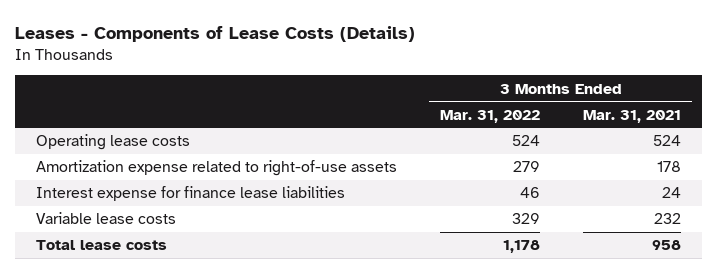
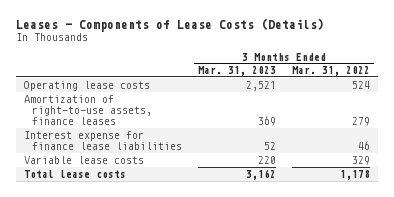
- | 3 Months Ended Mar. 31, 2022 | 3 Months Ended Mar. 31, 2021
+ | 3 Months Ended Mar. 31, 2023 | 3 Months Ended Mar. 31, 2022
- Amortization expense related to right-of-use assets | 279 | 178
+ Amortization of right-to-use assets, finance leases | 369 | 279

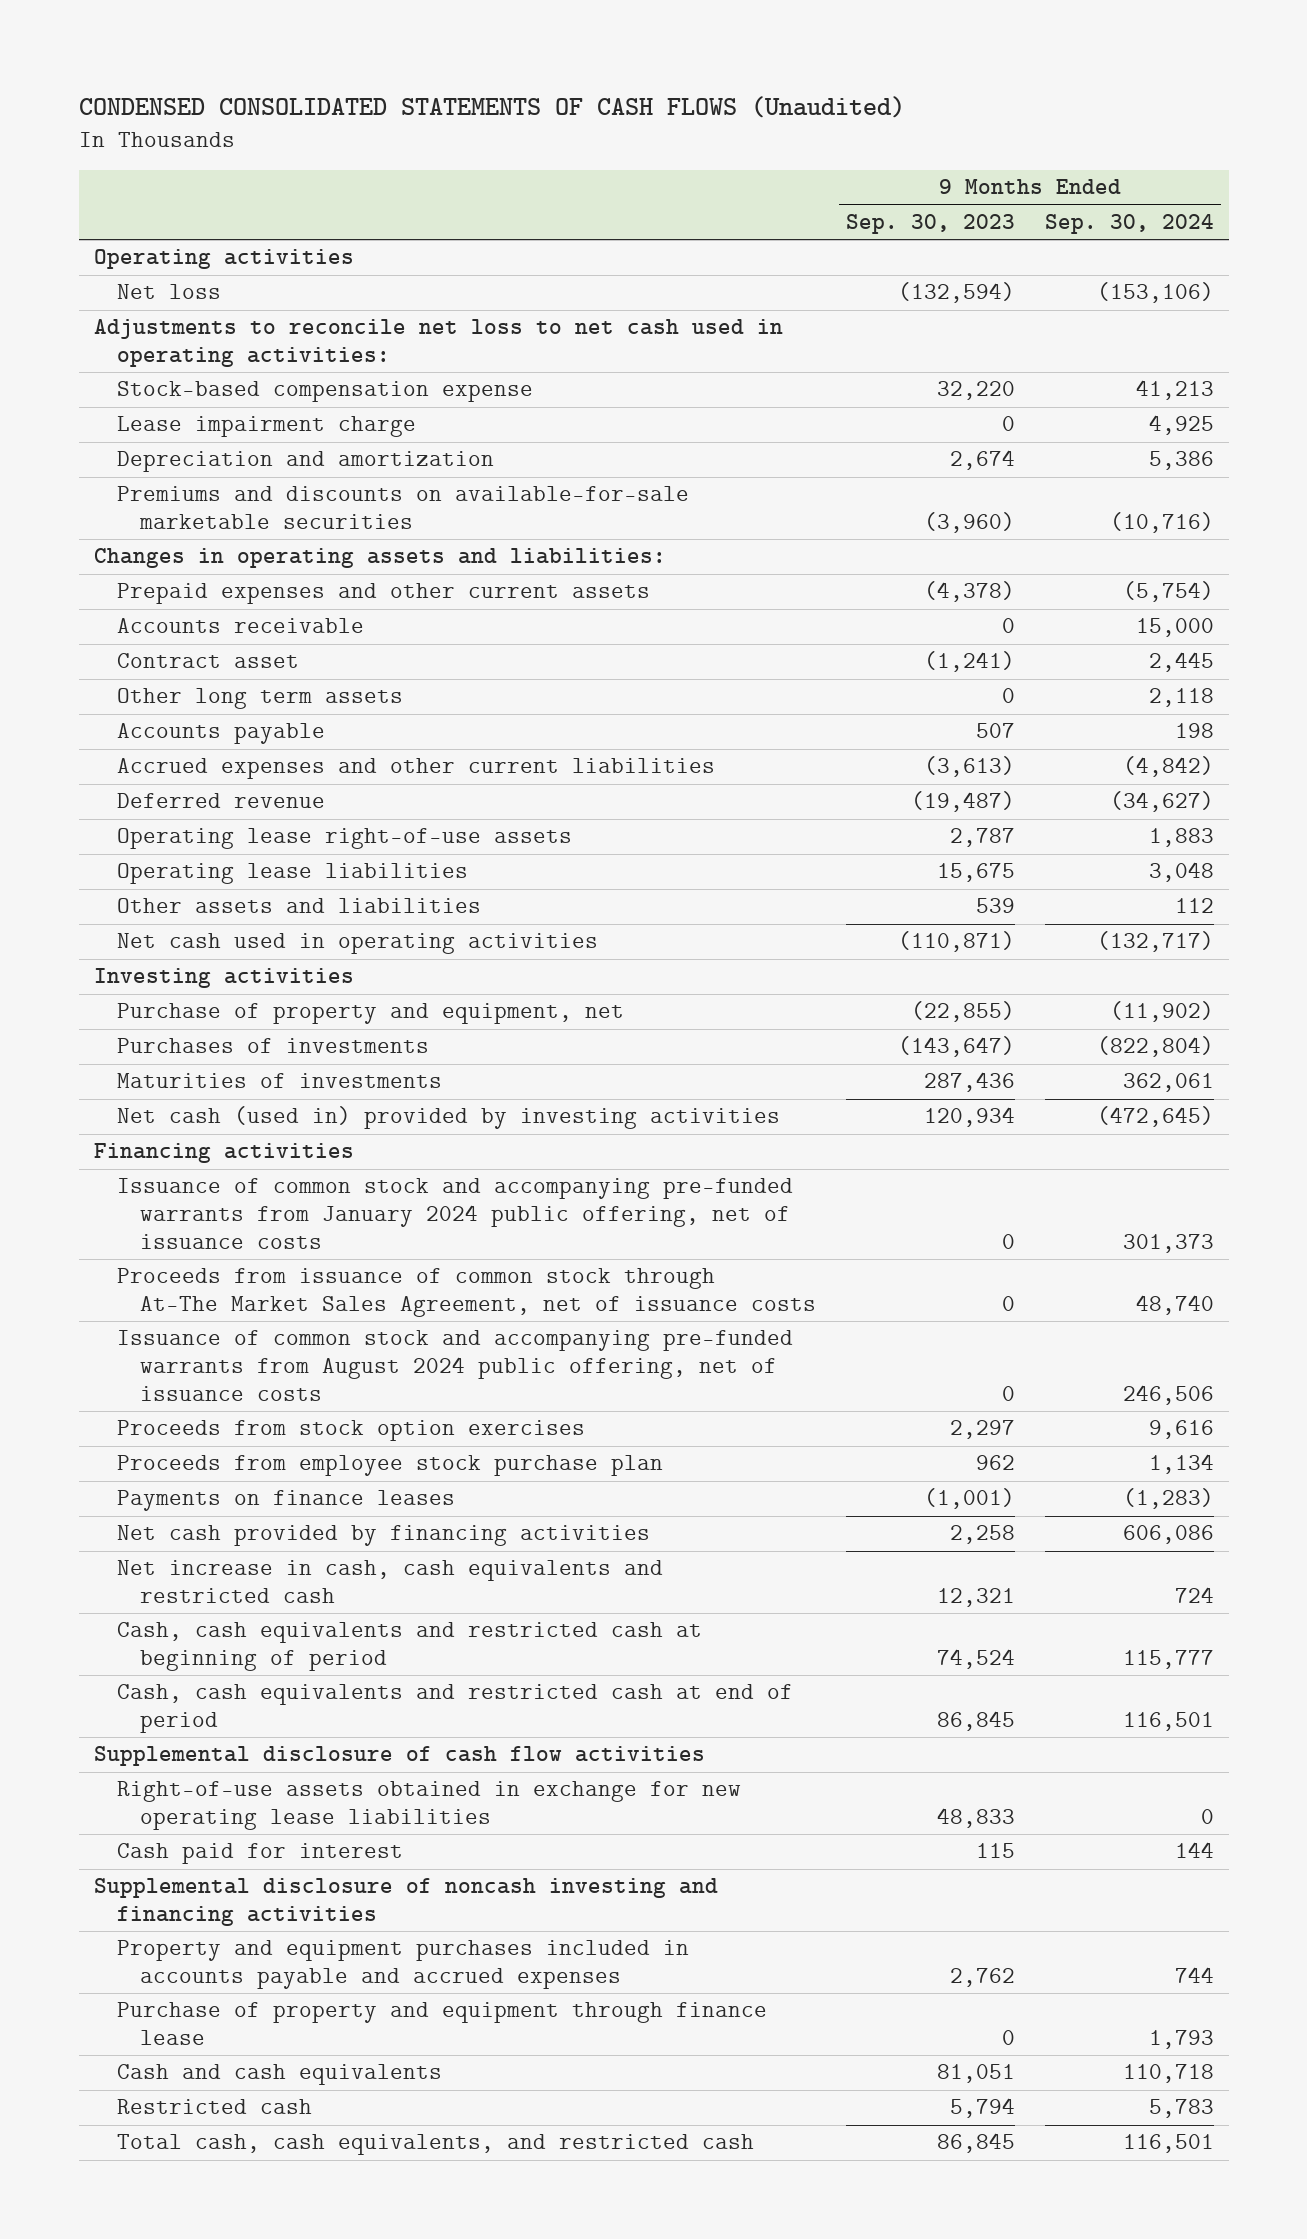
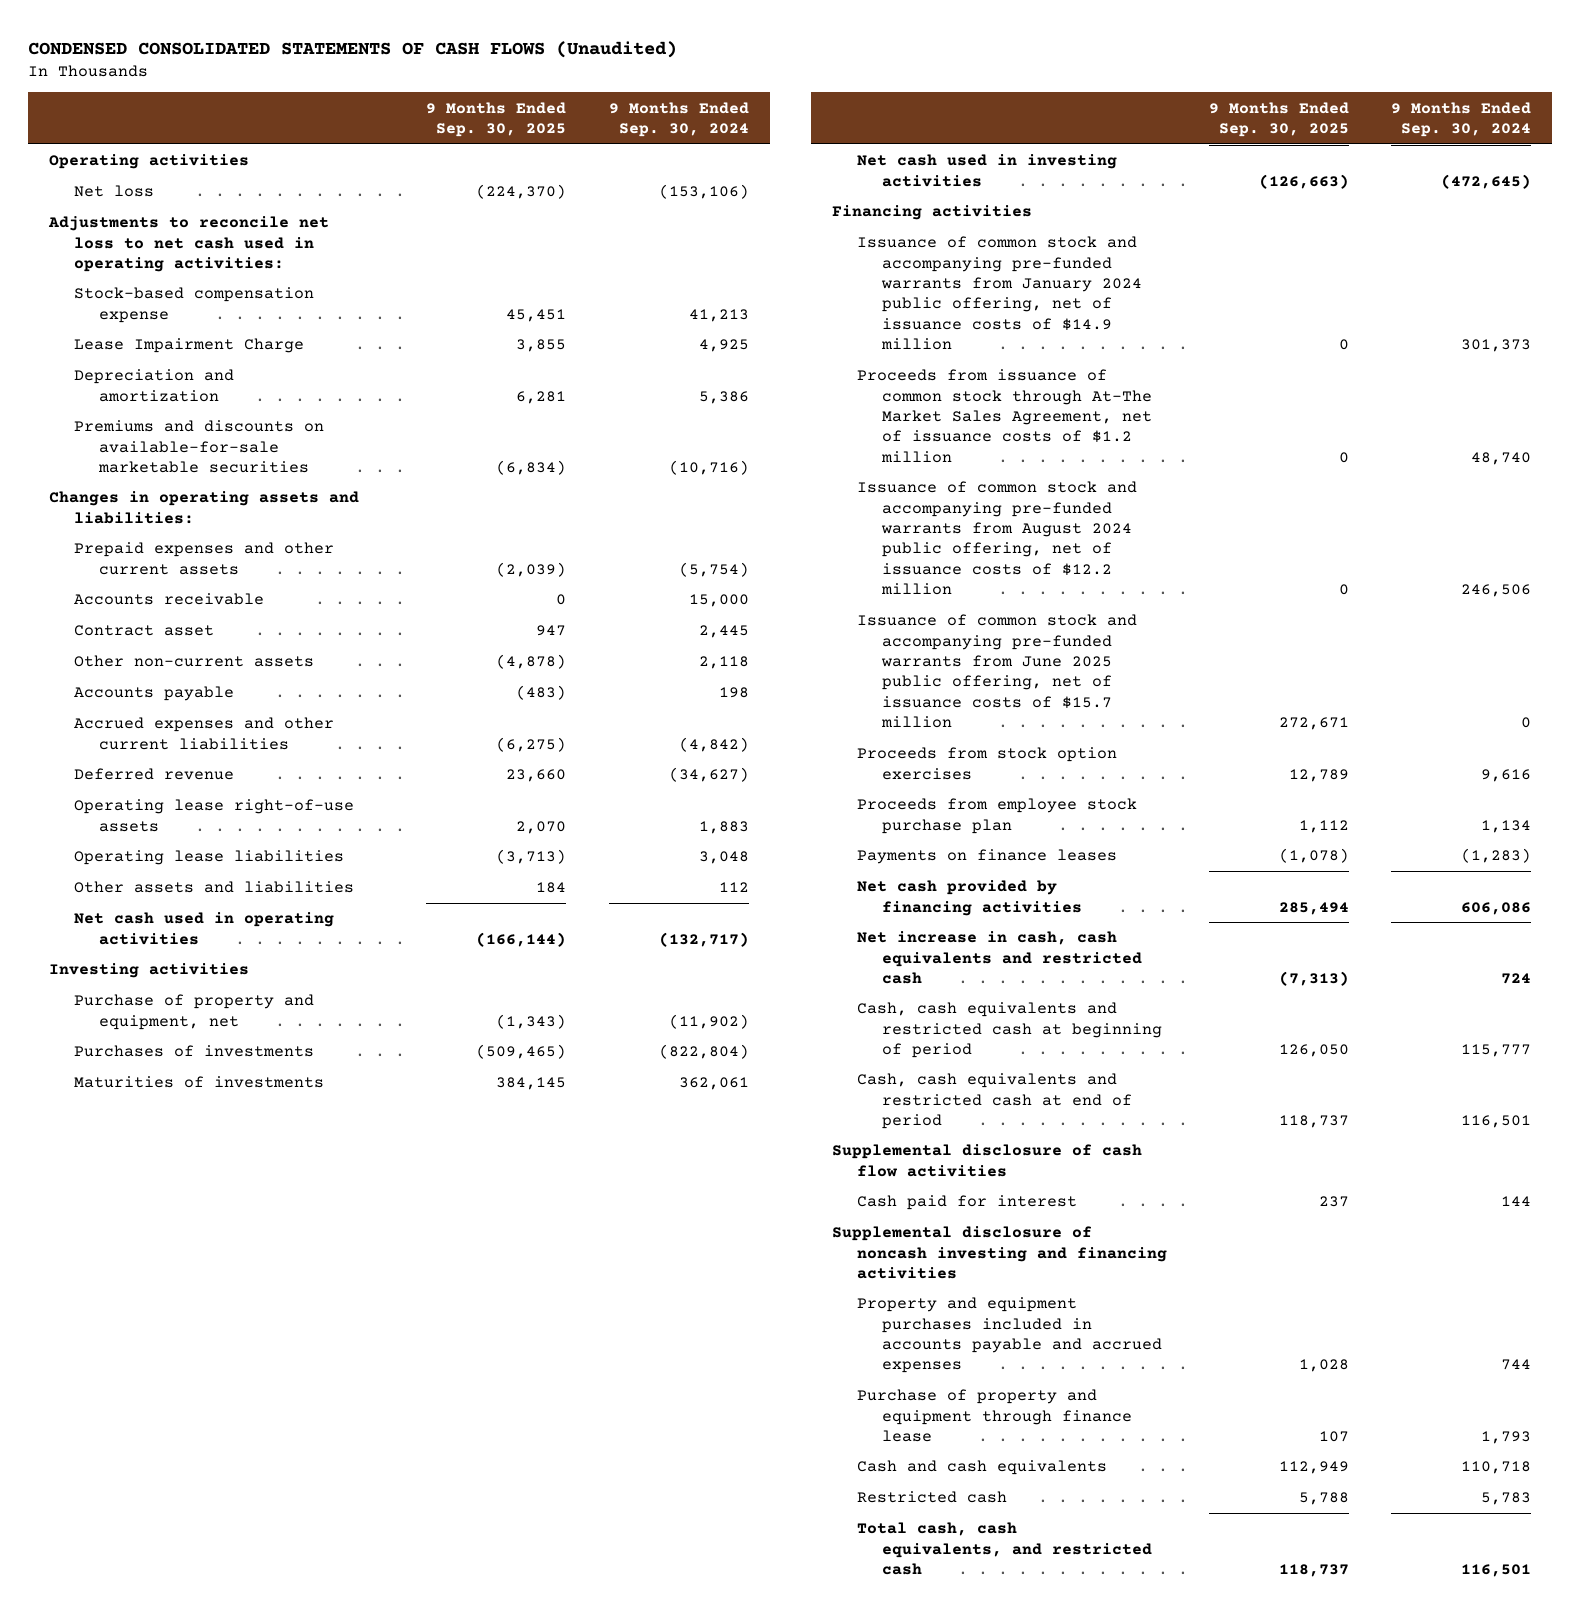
- | 9 Months Ended Sep. 30, 2023 | 9 Months Ended Sep. 30, 2024
+ | 9 Months Ended Sep. 30, 2025 | 9 Months Ended Sep. 30, 2024
- Lease impairment charge | 0 | 4,925
+ Lease Impairment Charge | 3,855 | 4,925
- Other long term assets | 0 | 2,118
+ Other non-current assets | (4,878) | 2,118
- Net cash (used in) provided by investing activities | 120,934 | (472,645)
+ Net cash used in investing activities | (126,663) | (472,645)
- Issuance of common stock and accompanying pre-funded warrants from January 2024 public offering, net of issuance costs | 0 | 301,373
- Proceeds from issuance of common stock through At-The Market Sales Agreement, net of issuance costs | 0 | 48,740
- Issuance of common stock and accompanying pre-funded warrants from August 2024 public offering, net of issuance costs | 0 | 246,506
+ Issuance of common stock and accompanying pre-funded warrants from January 2024 public offering, net of issuance costs of $14.9 million | 0 | 301,373
+ Proceeds from issuance of common stock through At-The Market Sales Agreement, net of issuance costs of $1.2 million | 0 | 48,740
+ Issuance of common stock and accompanying pre-funded warrants from August 2024 public offering, net of issuance costs of $12.2 million | 0 | 246,506
+ Issuance of common stock and accompanying pre-funded warrants from June 2025 public offering, net of issuance costs of $15.7 million | 272,671 | 0
- Right-of-use assets obtained in exchange for new operating lease liabilities | 48,833 | 0

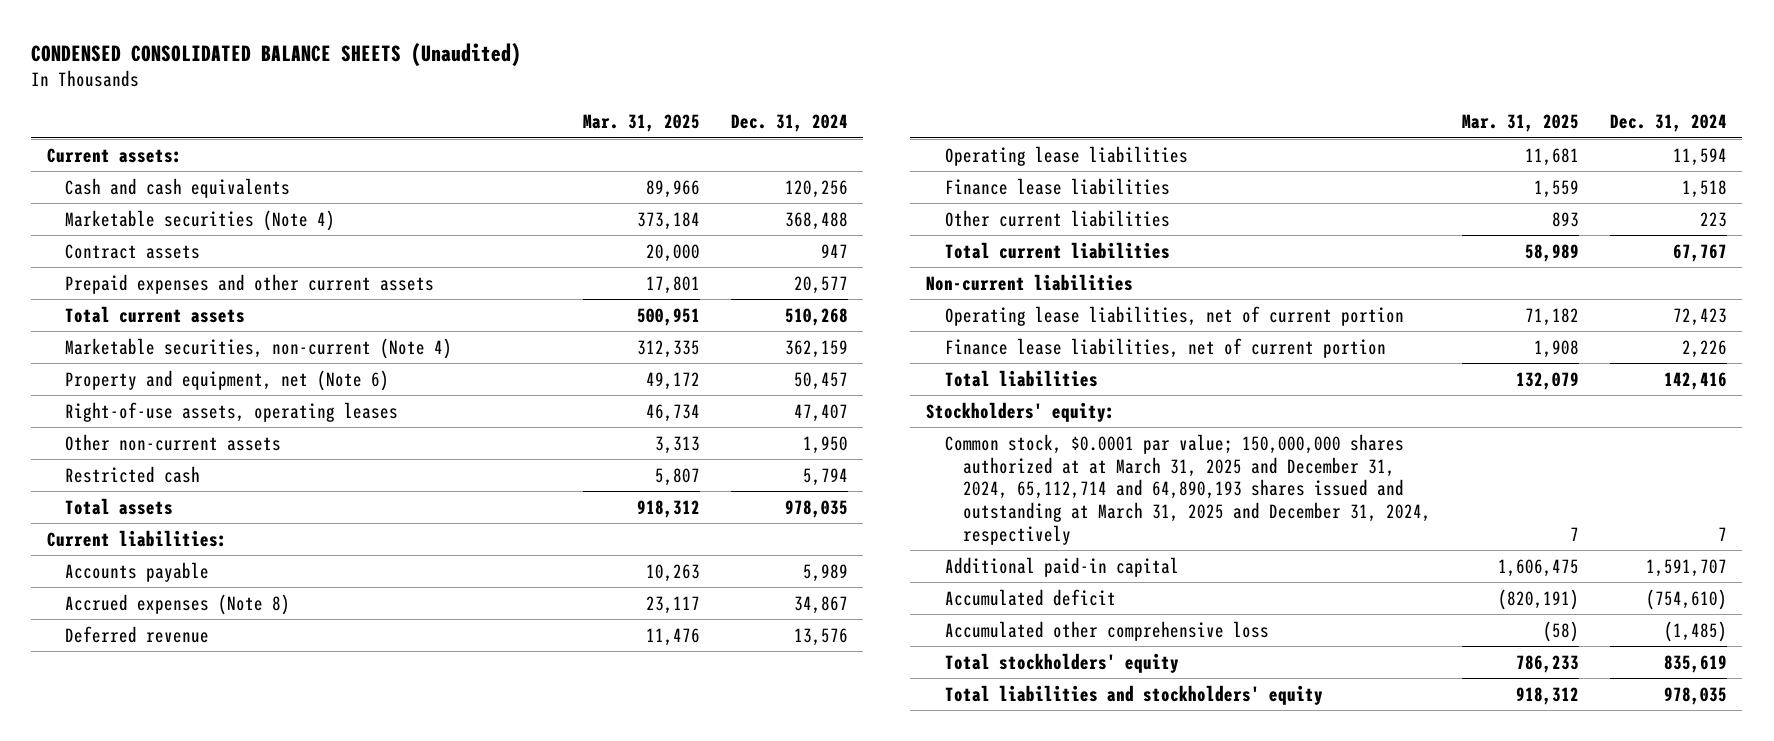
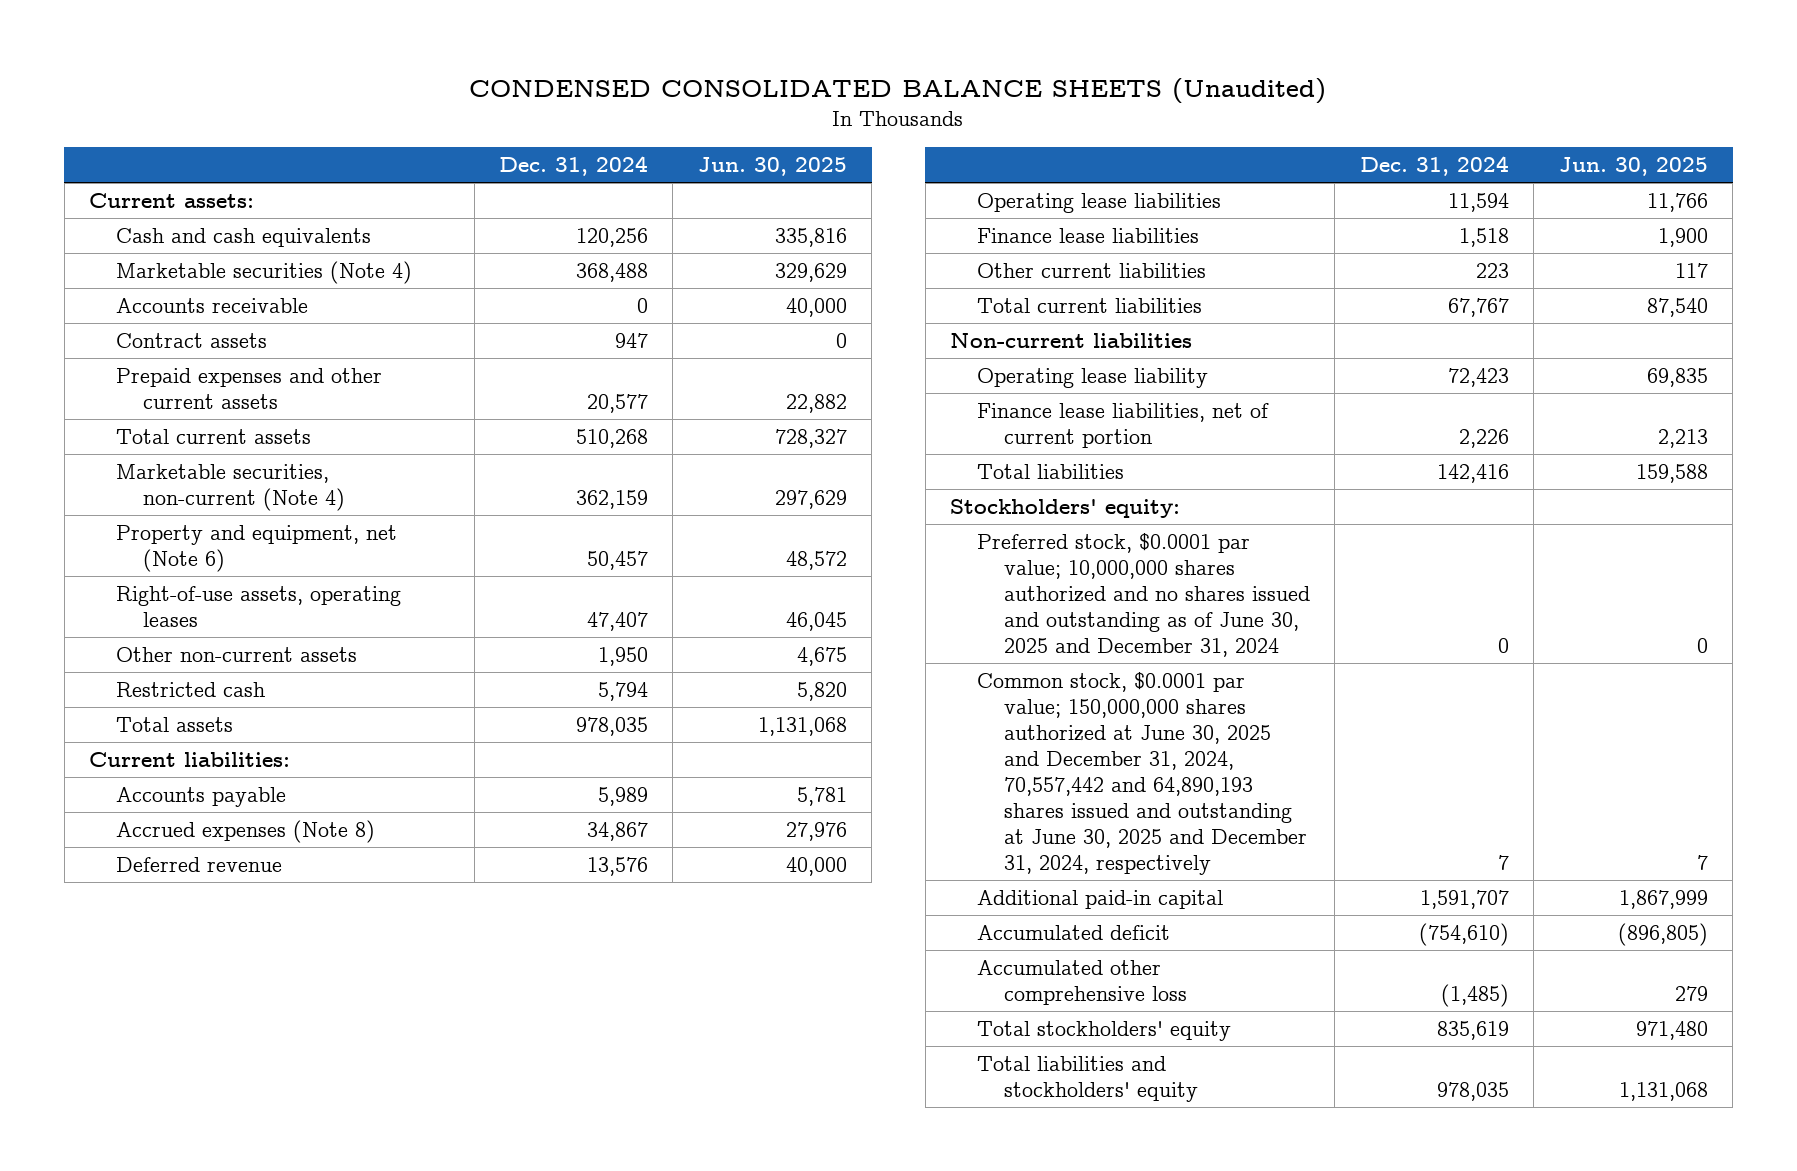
- | Mar. 31, 2025 | Dec. 31, 2024
+ | Dec. 31, 2024 | Jun. 30, 2025
+ Accounts receivable | 0 | 40,000
- Operating lease liabilities, net of current portion | 71,182 | 72,423
+ Operating lease liability | 72,423 | 69,835
- Common stock, $0.0001 par value; 150,000,000 shares authorized at at March 31, 2025 and December 31, 2024, 65,112,714 and 64,890,193 shares issued and outstanding at March 31, 2025 and December 31, 2024, respectively | 7 | 7
+ Preferred stock, $0.0001 par value; 10,000,000 shares authorized and no shares issued and outstanding as of June 30, 2025 and December 31, 2024 | 0 | 0
+ Common stock, $0.0001 par value; 150,000,000 shares authorized at June 30, 2025 and December 31, 2024, 70,557,442 and 64,890,193 shares issued and outstanding at June 30, 2025 and December 31, 2024, respectively | 7 | 7

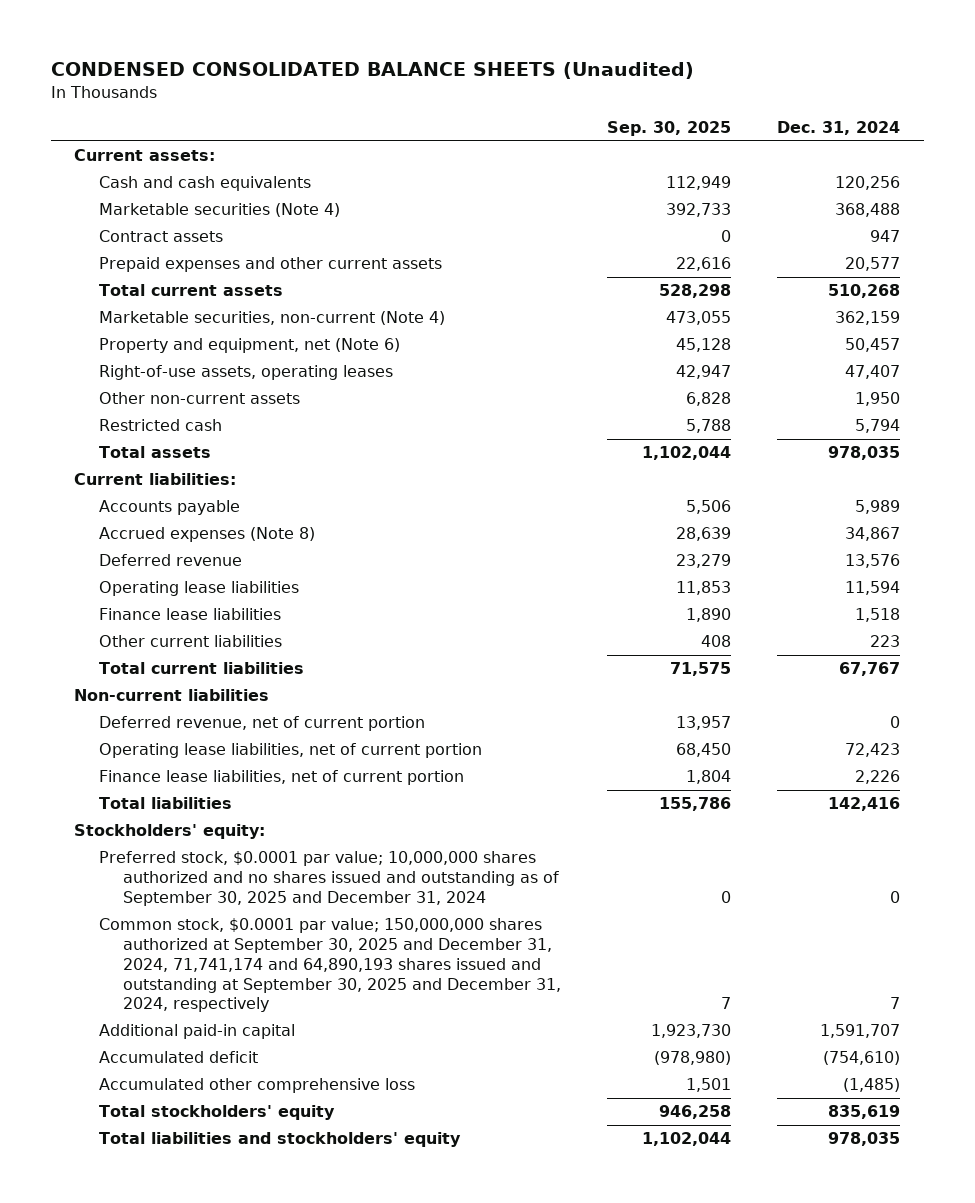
- | Dec. 31, 2024 | Jun. 30, 2025
+ | Sep. 30, 2025 | Dec. 31, 2024
- Accounts receivable | 0 | 40,000
- Operating lease liability | 72,423 | 69,835
+ Deferred revenue, net of current portion | 13,957 | 0
+ Operating lease liabilities, net of current portion | 68,450 | 72,423
- Preferred stock, $0.0001 par value; 10,000,000 shares authorized and no shares issued and outstanding as of June 30, 2025 and December 31, 2024 | 0 | 0
- Common stock, $0.0001 par value; 150,000,000 shares authorized at June 30, 2025 and December 31, 2024, 70,557,442 and 64,890,193 shares issued and outstanding at June 30, 2025 and December 31, 2024, respectively | 7 | 7
+ Preferred stock, $0.0001 par value; 10,000,000 shares authorized and no shares issued and outstanding as of September 30, 2025 and December 31, 2024 | 0 | 0
+ Common stock, $0.0001 par value; 150,000,000 shares authorized at September 30, 2025 and December 31, 2024, 71,741,174 and 64,890,193 shares issued and outstanding at September 30, 2025 and December 31, 2024, respectively | 7 | 7

